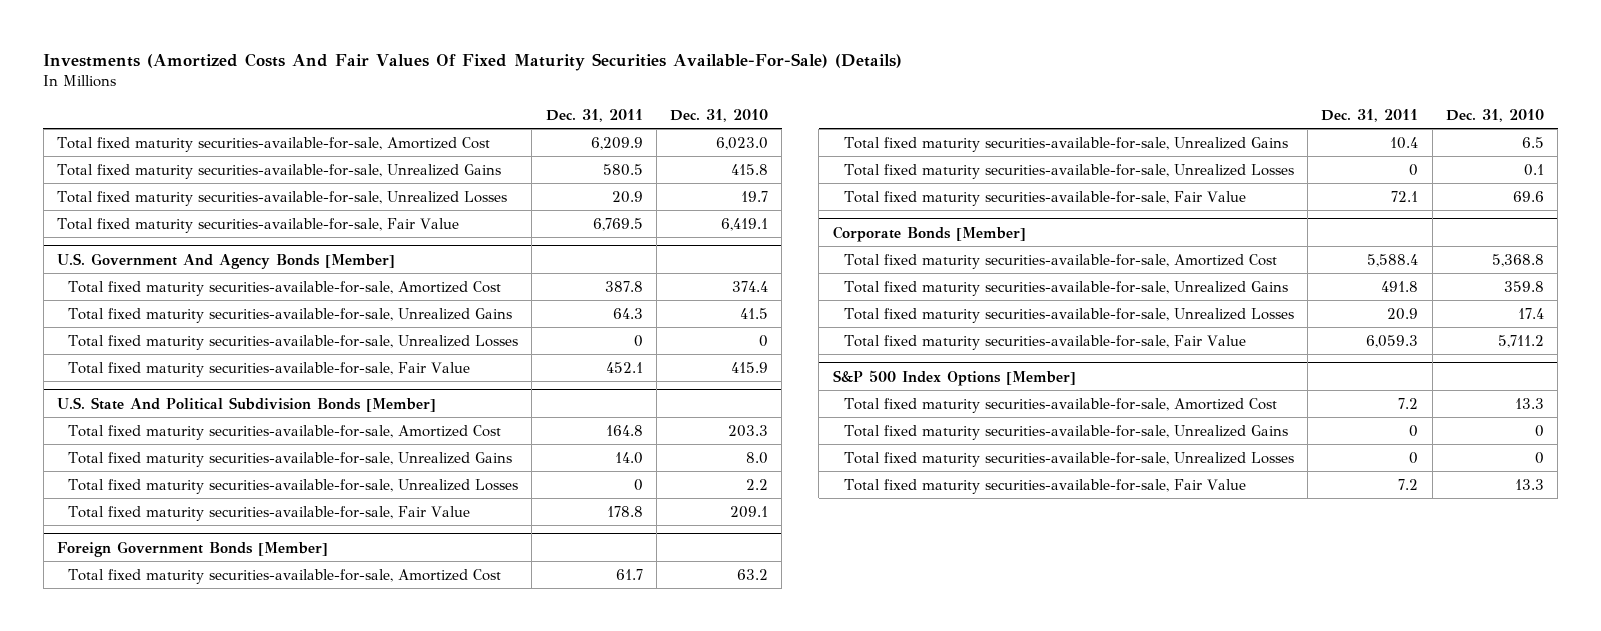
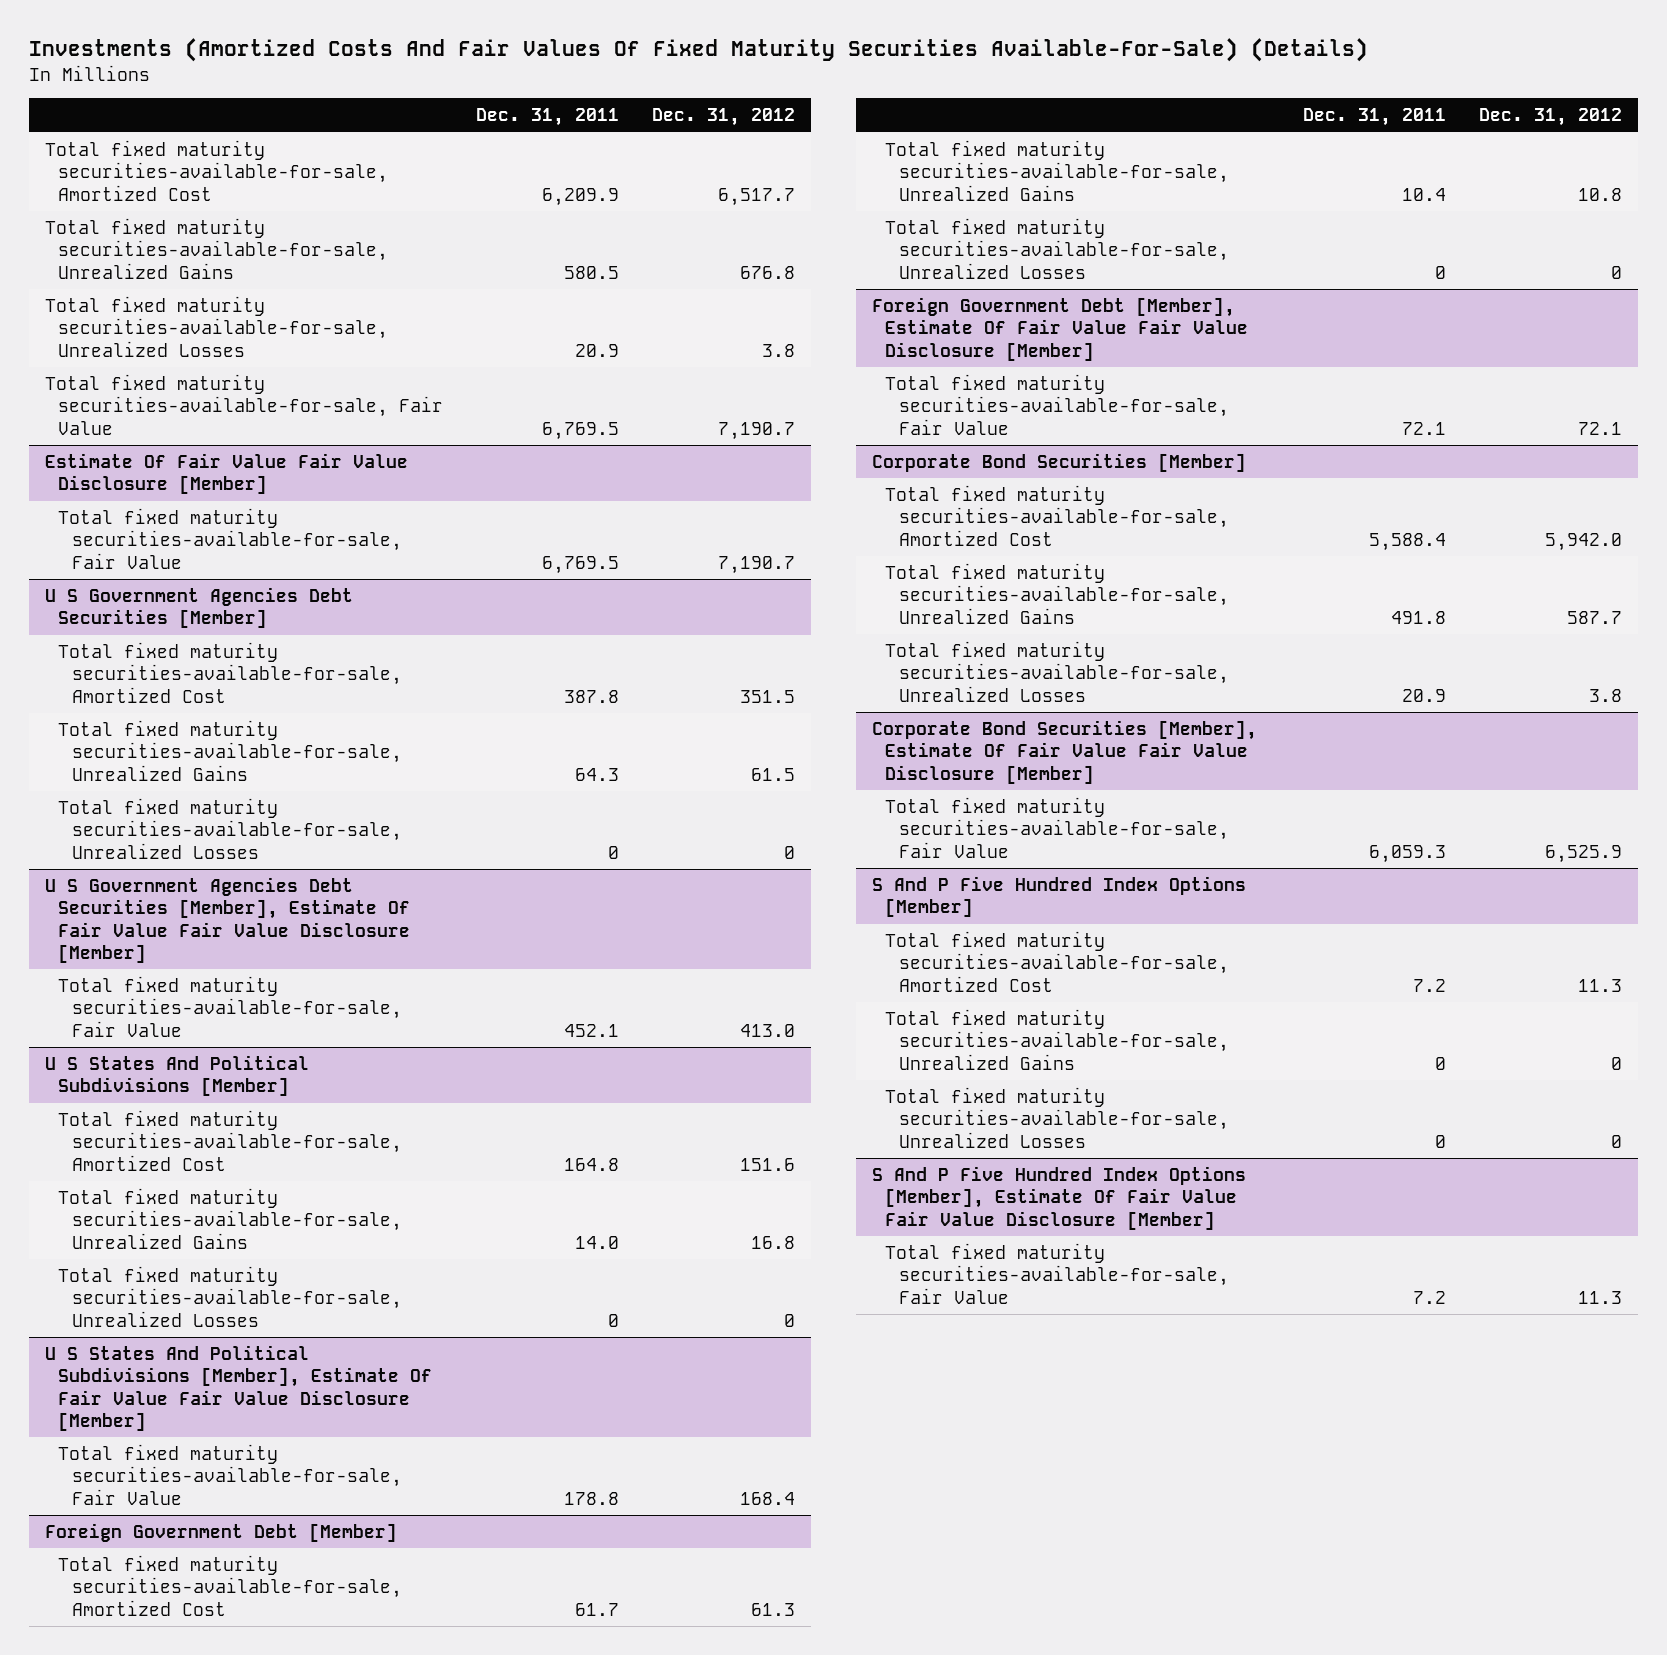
- | Dec. 31, 2011 | Dec. 31, 2010
+ | Dec. 31, 2011 | Dec. 31, 2012
- U.S. Government And Agency Bonds [Member]
+ Estimate Of Fair Value Fair Value Disclosure [Member]
+ Total fixed maturity securities-available-for-sale, Fair Value | 6,769.5 | 7,190.7
+ U S Government Agencies Debt Securities [Member]
+ U S Government Agencies Debt Securities [Member], Estimate Of Fair Value Fair Value Disclosure [Member]
- U.S. State And Political Subdivision Bonds [Member]
+ U S States And Political Subdivisions [Member]
+ U S States And Political Subdivisions [Member], Estimate Of Fair Value Fair Value Disclosure [Member]
- Foreign Government Bonds [Member]
+ Foreign Government Debt [Member]
+ Foreign Government Debt [Member], Estimate Of Fair Value Fair Value Disclosure [Member]
- Corporate Bonds [Member]
+ Corporate Bond Securities [Member]
+ Corporate Bond Securities [Member], Estimate Of Fair Value Fair Value Disclosure [Member]
- S&P 500 Index Options [Member]
+ S And P Five Hundred Index Options [Member]
+ S And P Five Hundred Index Options [Member], Estimate Of Fair Value Fair Value Disclosure [Member]

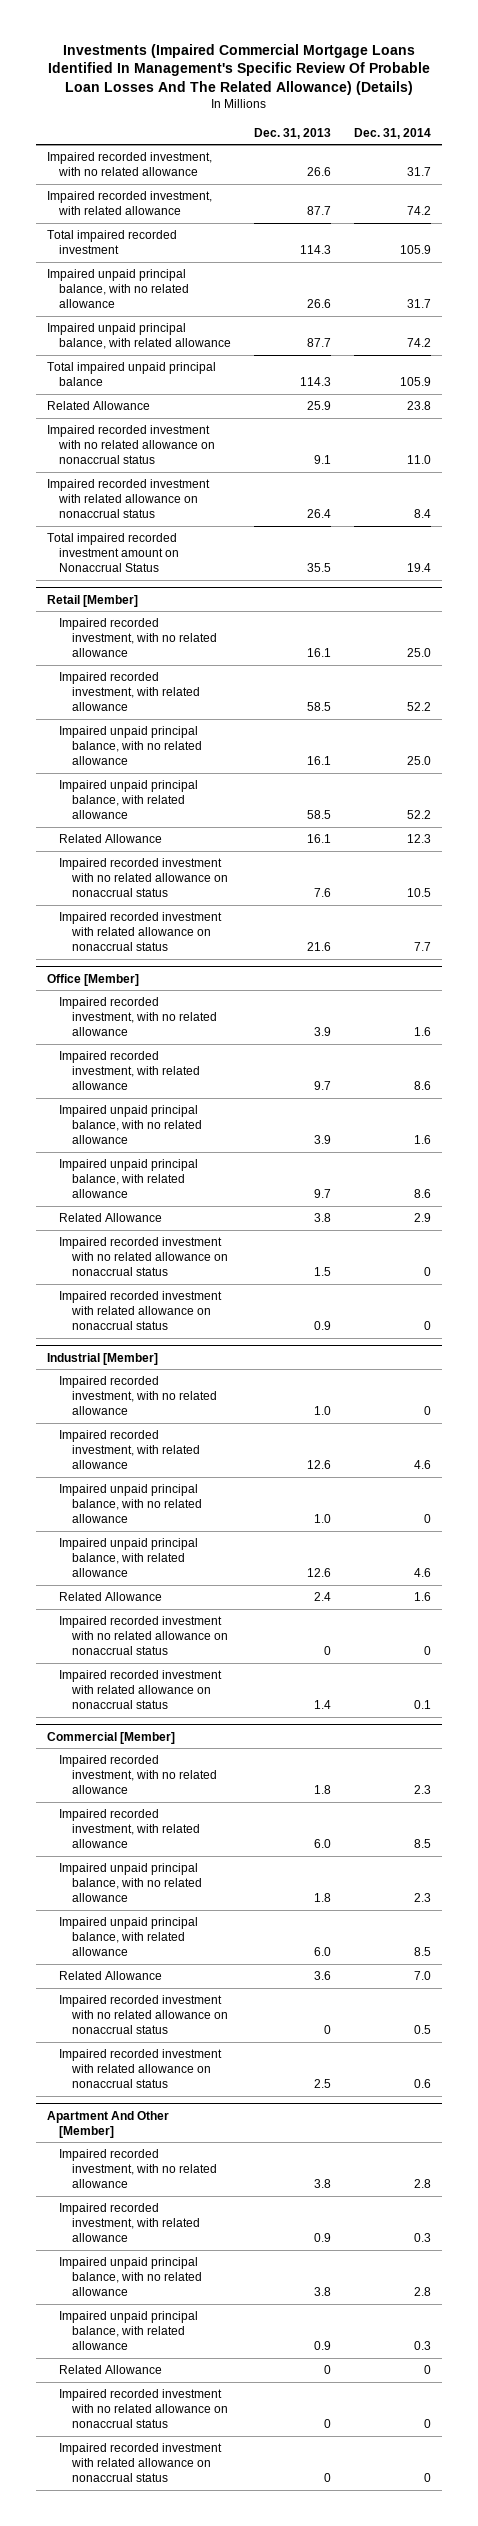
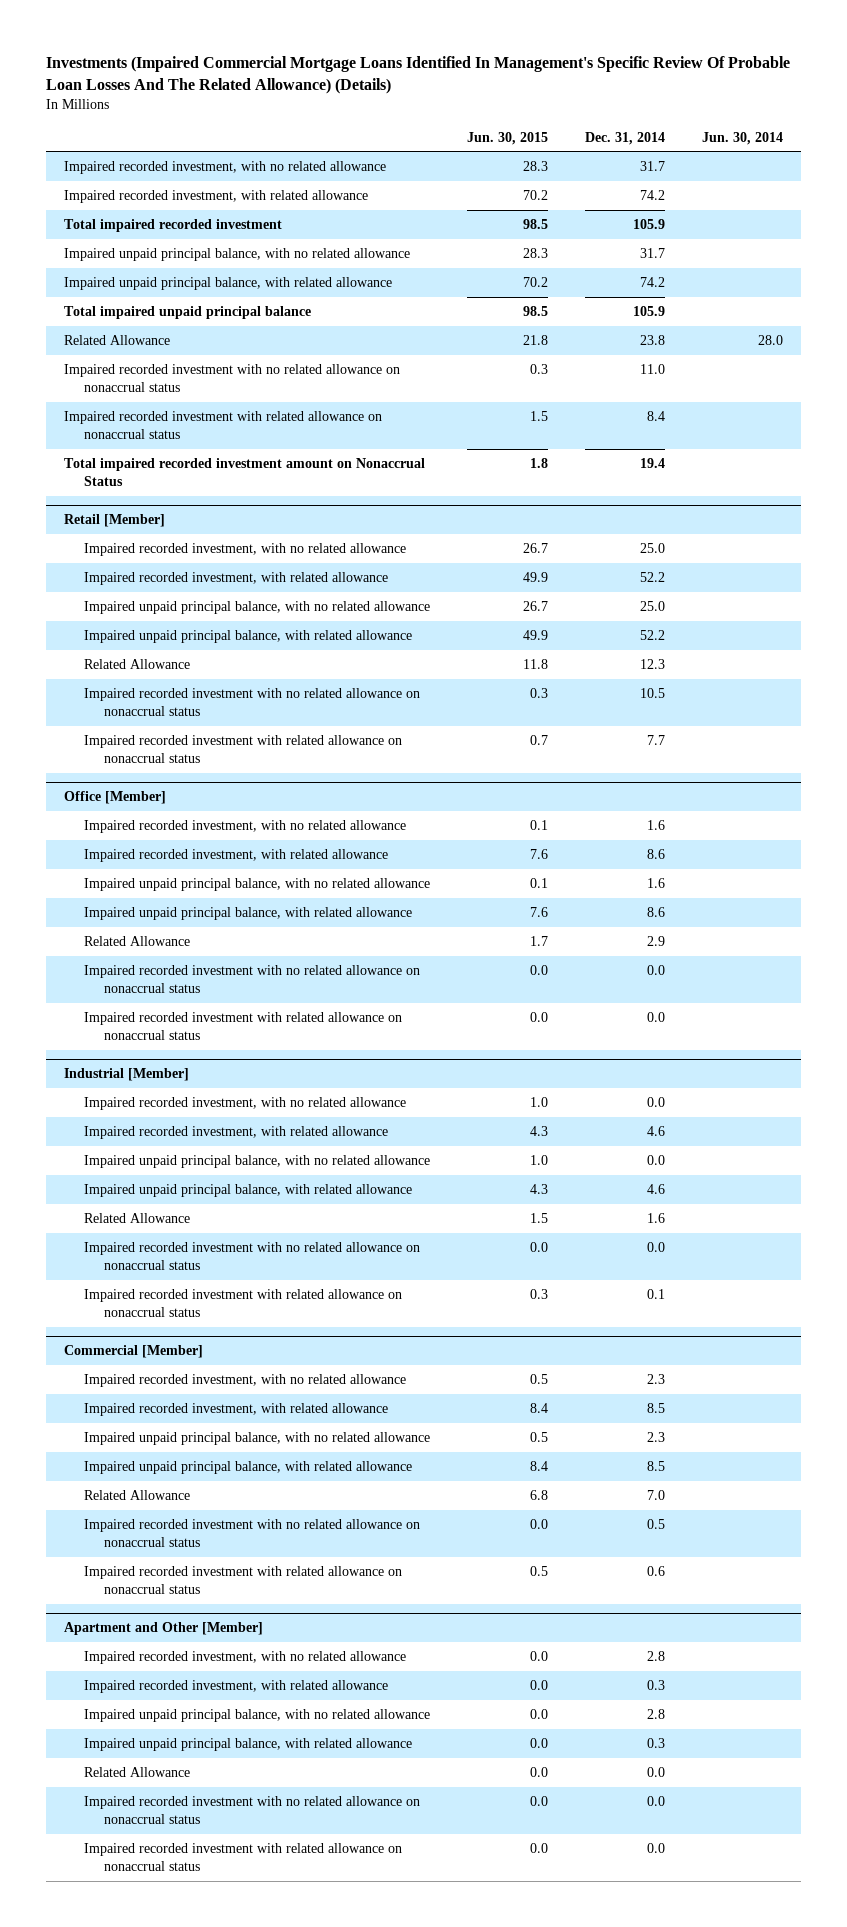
- | Dec. 31, 2013 | Dec. 31, 2014
+ | Jun. 30, 2015 | Dec. 31, 2014 | Jun. 30, 2014
@ Office [Member]
- Impaired recorded investment with no related allowance on nonaccrual status | 1.5 | 0
- Impaired recorded investment with related allowance on nonaccrual status | 0.9 | 0
+ Impaired recorded investment with no related allowance on nonaccrual status | 0.0 | 0.0 |
+ Impaired recorded investment with related allowance on nonaccrual status | 0.0 | 0.0 |
@ Industrial [Member]
- Impaired recorded investment, with no related allowance | 1.0 | 0
+ Impaired recorded investment, with no related allowance | 1.0 | 0.0 |
- Impaired unpaid principal balance, with no related allowance | 1.0 | 0
+ Impaired unpaid principal balance, with no related allowance | 1.0 | 0.0 |
- Impaired recorded investment with no related allowance on nonaccrual status | 0 | 0
+ Impaired recorded investment with no related allowance on nonaccrual status | 0.0 | 0.0 |
- Apartment And Other [Member]
+ Apartment and Other [Member]
- Related Allowance | 0 | 0
- Impaired recorded investment with no related allowance on nonaccrual status | 0 | 0
- Impaired recorded investment with related allowance on nonaccrual status | 0 | 0
+ Related Allowance | 0.0 | 0.0 |
+ Impaired recorded investment with no related allowance on nonaccrual status | 0.0 | 0.0 |
+ Impaired recorded investment with related allowance on nonaccrual status | 0.0 | 0.0 |

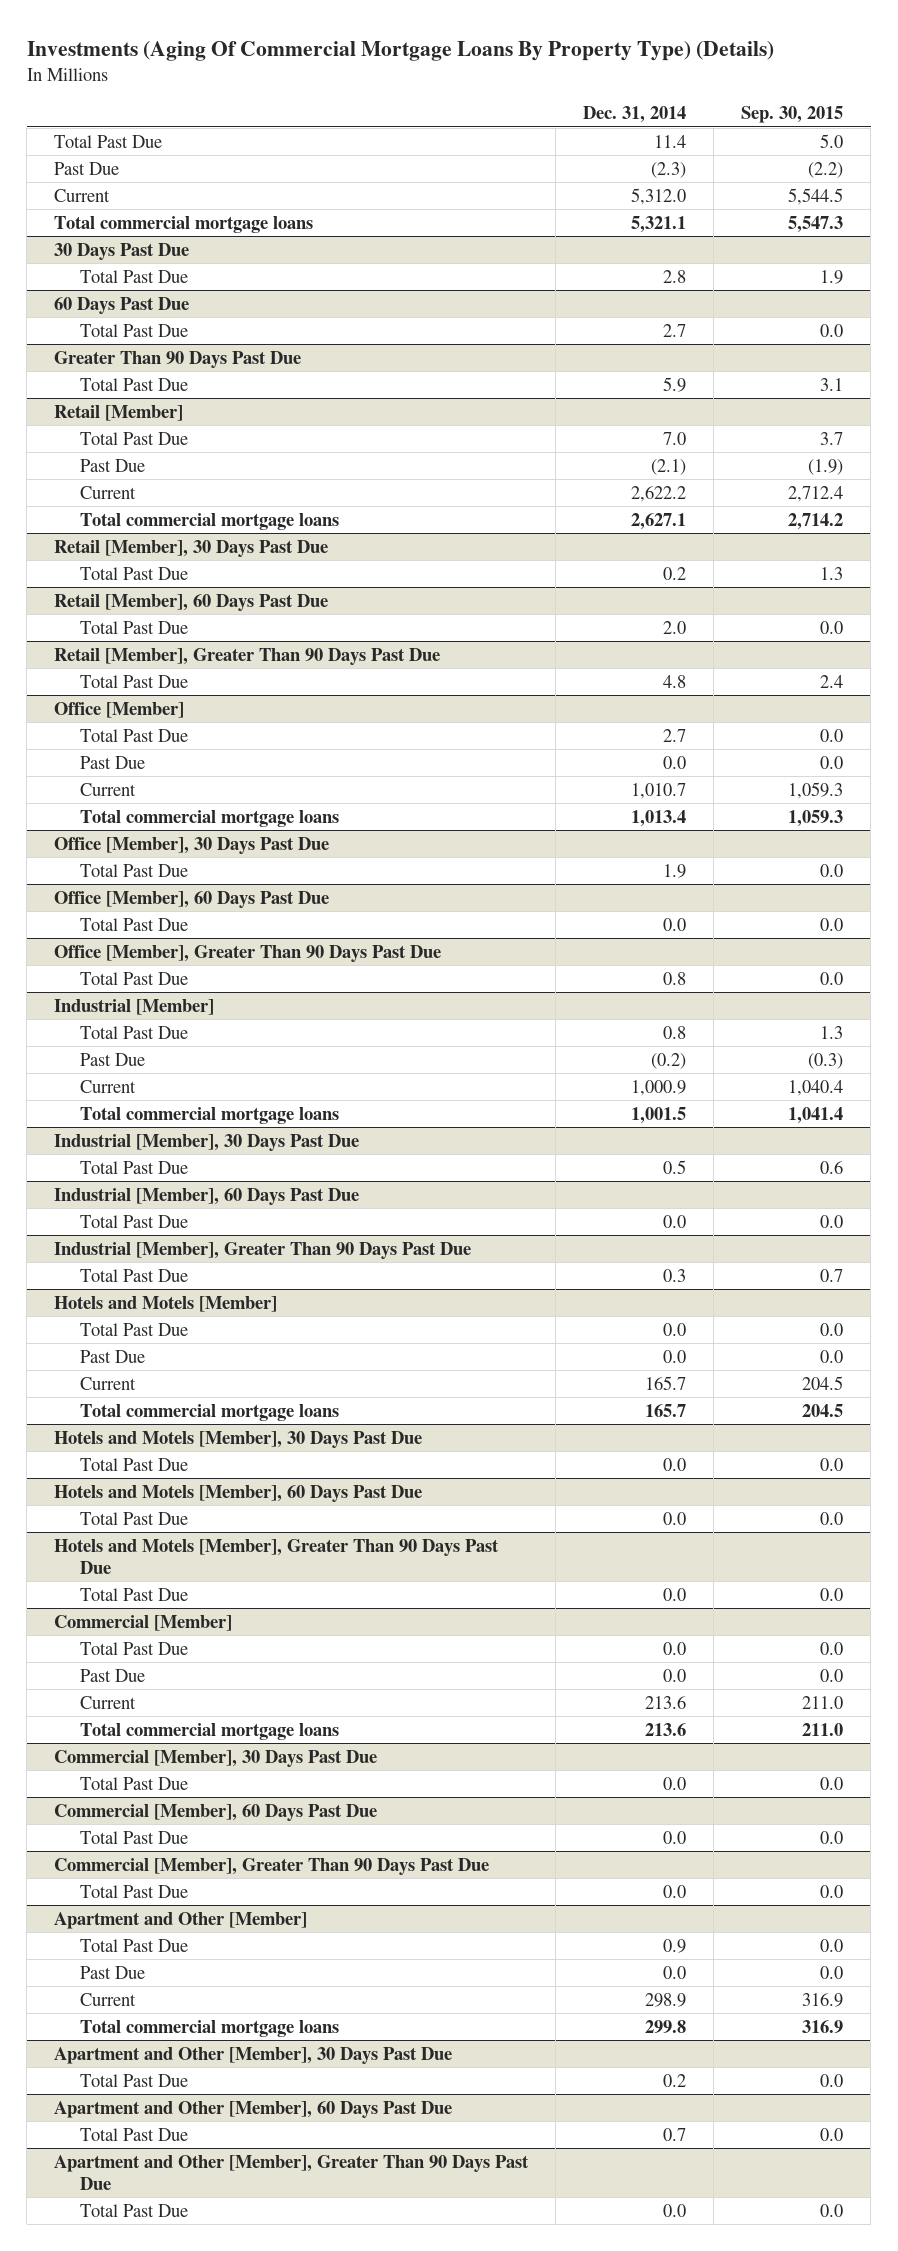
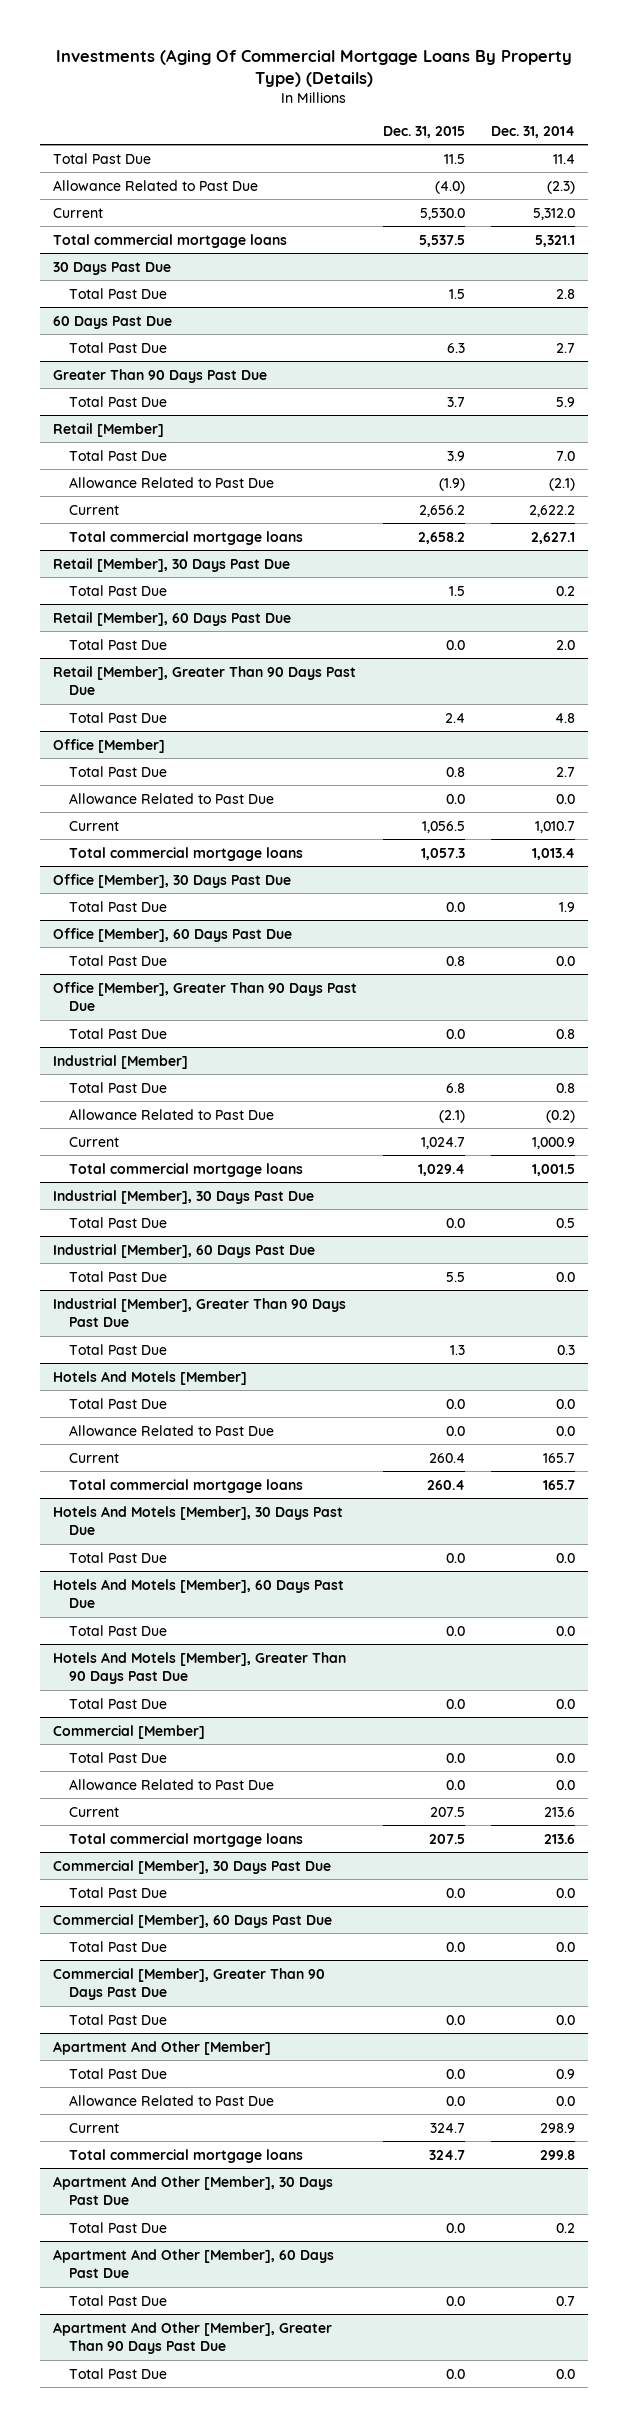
- | Dec. 31, 2014 | Sep. 30, 2015
+ | Dec. 31, 2015 | Dec. 31, 2014
- Past Due | (2.3) | (2.2)
+ Allowance Related to Past Due | (4.0) | (2.3)
@ Retail [Member]
- Past Due | (2.1) | (1.9)
+ Allowance Related to Past Due | (1.9) | (2.1)
@ Office [Member]
- Past Due | 0.0 | 0.0
+ Allowance Related to Past Due | 0.0 | 0.0
@ Industrial [Member]
- Past Due | (0.2) | (0.3)
+ Allowance Related to Past Due | (2.1) | (0.2)
- Hotels and Motels [Member]
+ Hotels And Motels [Member]
- Past Due | 0.0 | 0.0
+ Allowance Related to Past Due | 0.0 | 0.0
- Hotels and Motels [Member], 30 Days Past Due
+ Hotels And Motels [Member], 30 Days Past Due
- Hotels and Motels [Member], 60 Days Past Due
+ Hotels And Motels [Member], 60 Days Past Due
- Hotels and Motels [Member], Greater Than 90 Days Past Due
+ Hotels And Motels [Member], Greater Than 90 Days Past Due
@ Commercial [Member]
- Past Due | 0.0 | 0.0
+ Allowance Related to Past Due | 0.0 | 0.0
- Apartment and Other [Member]
+ Apartment And Other [Member]
- Past Due | 0.0 | 0.0
+ Allowance Related to Past Due | 0.0 | 0.0
- Apartment and Other [Member], 30 Days Past Due
+ Apartment And Other [Member], 30 Days Past Due
- Apartment and Other [Member], 60 Days Past Due
+ Apartment And Other [Member], 60 Days Past Due
- Apartment and Other [Member], Greater Than 90 Days Past Due
+ Apartment And Other [Member], Greater Than 90 Days Past Due

